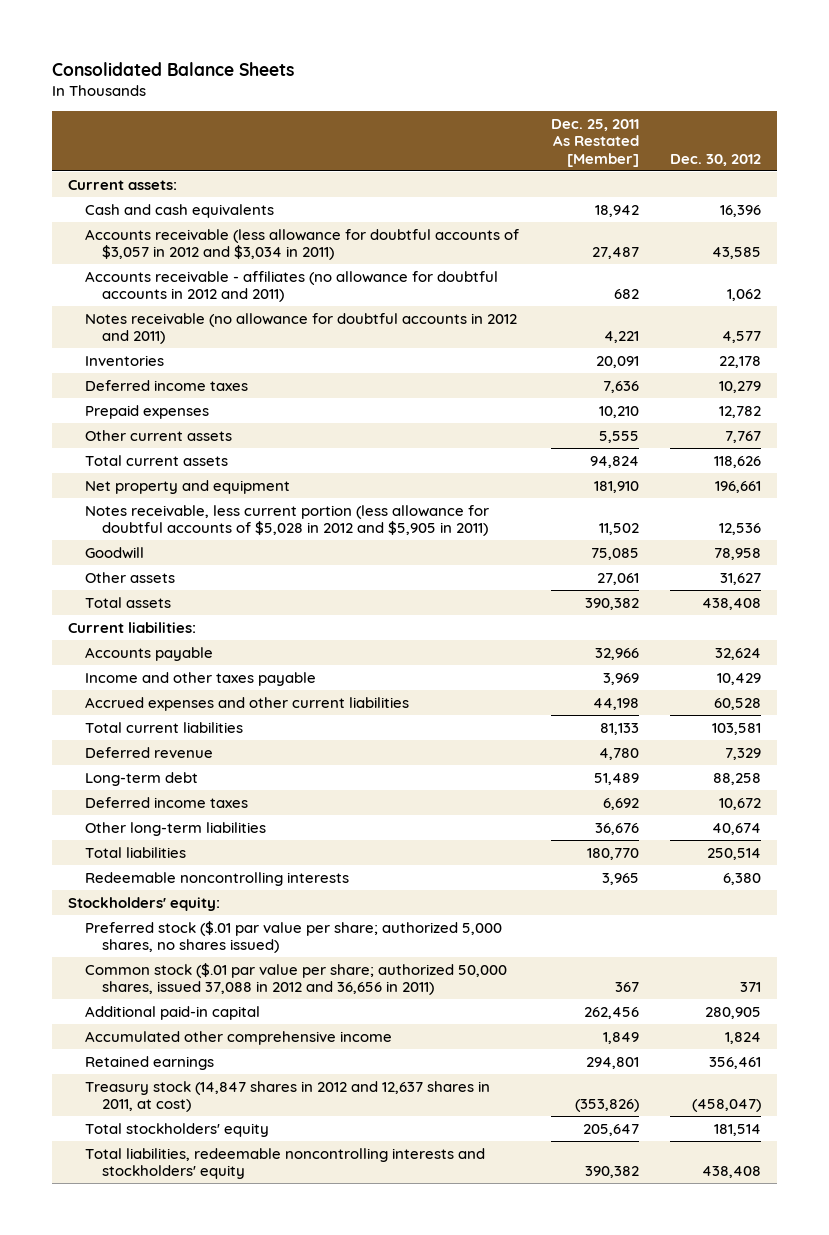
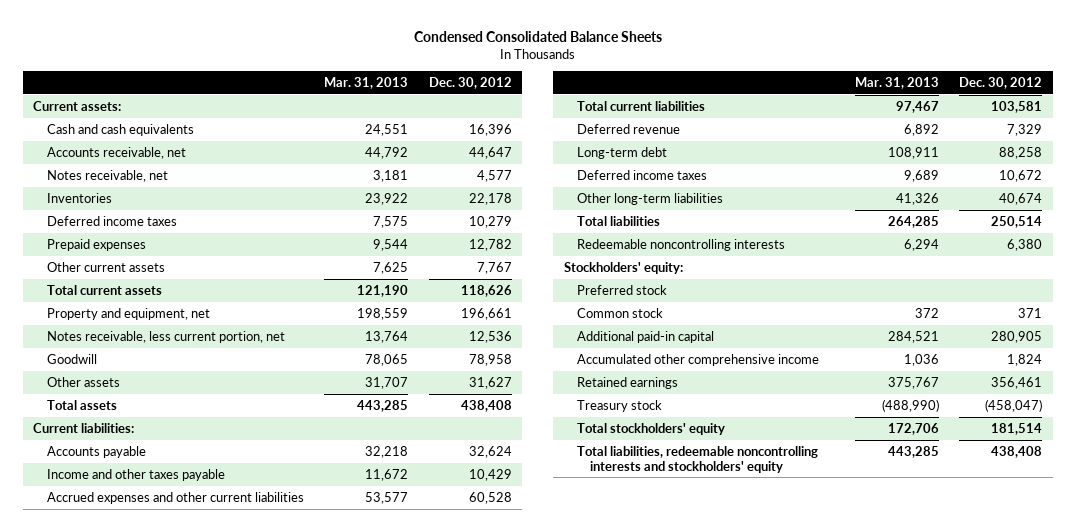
- Consolidated Balance Sheets
+ Condensed Consolidated Balance Sheets
- | Dec. 25, 2011 As Restated [Member] | Dec. 30, 2012
+ | Mar. 31, 2013 | Dec. 30, 2012
- Accounts receivable (less allowance for doubtful accounts of $3,057 in 2012 and $3,034 in 2011) | 27,487 | 43,585
- Accounts receivable - affiliates (no allowance for doubtful accounts in 2012 and 2011) | 682 | 1,062
- Notes receivable (no allowance for doubtful accounts in 2012 and 2011) | 4,221 | 4,577
+ Accounts receivable, net | 44,792 | 44,647
+ Notes receivable, net | 3,181 | 4,577
- Net property and equipment | 181,910 | 196,661
- Notes receivable, less current portion (less allowance for doubtful accounts of $5,028 in 2012 and $5,905 in 2011) | 11,502 | 12,536
+ Property and equipment, net | 198,559 | 196,661
+ Notes receivable, less current portion, net | 13,764 | 12,536
- Preferred stock ($.01 par value per share; authorized 5,000 shares, no shares issued)
- Common stock ($.01 par value per share; authorized 50,000 shares, issued 37,088 in 2012 and 36,656 in 2011) | 367 | 371
+ Preferred stock
+ Common stock | 372 | 371
- Treasury stock (14,847 shares in 2012 and 12,637 shares in 2011, at cost) | (353,826) | (458,047)
+ Treasury stock | (488,990) | (458,047)

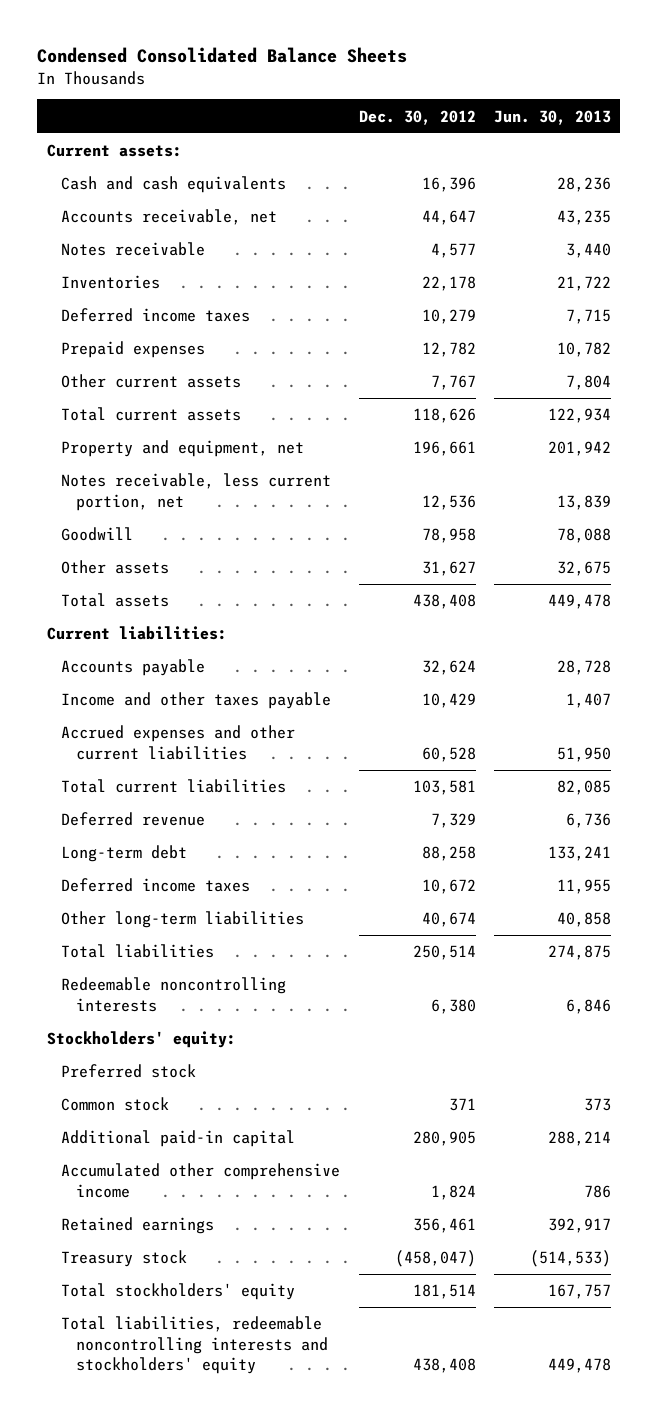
- | Mar. 31, 2013 | Dec. 30, 2012
+ | Dec. 30, 2012 | Jun. 30, 2013
- Notes receivable, net | 3,181 | 4,577
+ Notes receivable | 4,577 | 3,440

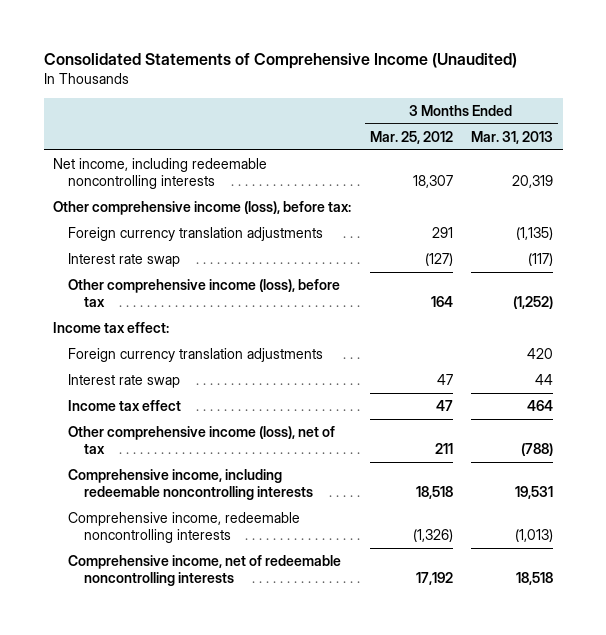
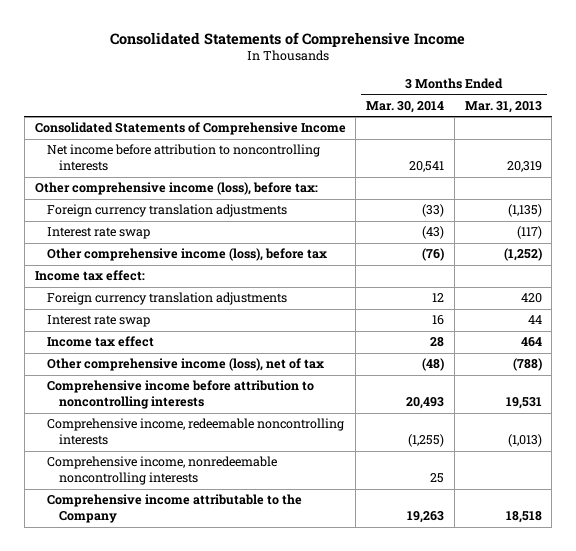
- Consolidated Statements of Comprehensive Income (Unaudited)
+ Consolidated Statements of Comprehensive Income
- | 3 Months Ended Mar. 25, 2012 | 3 Months Ended Mar. 31, 2013
+ | 3 Months Ended Mar. 30, 2014 | 3 Months Ended Mar. 31, 2013
- Net income, including redeemable noncontrolling interests | 18,307 | 20,319
+ Consolidated Statements of Comprehensive Income
+ Net income before attribution to noncontrolling interests | 20,541 | 20,319
- Comprehensive income, including redeemable noncontrolling interests | 18,518 | 19,531
+ Comprehensive income before attribution to noncontrolling interests | 20,493 | 19,531
- Comprehensive income, net of redeemable noncontrolling interests | 17,192 | 18,518
+ Comprehensive income, nonredeemable noncontrolling interests | 25 |
+ Comprehensive income attributable to the Company | 19,263 | 18,518

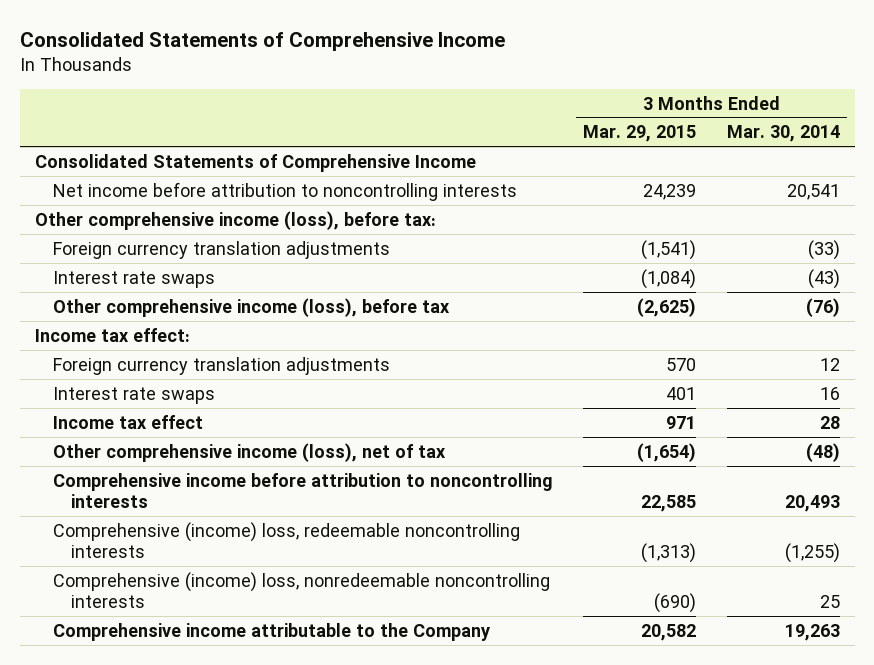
- | 3 Months Ended Mar. 30, 2014 | 3 Months Ended Mar. 31, 2013
+ | 3 Months Ended Mar. 29, 2015 | 3 Months Ended Mar. 30, 2014
- Interest rate swap | (43) | (117)
+ Interest rate swaps | (1,084) | (43)
- Interest rate swap | 16 | 44
+ Interest rate swaps | 401 | 16
- Comprehensive income, redeemable noncontrolling interests | (1,255) | (1,013)
- Comprehensive income, nonredeemable noncontrolling interests | 25 |
+ Comprehensive (income) loss, redeemable noncontrolling interests | (1,313) | (1,255)
+ Comprehensive (income) loss, nonredeemable noncontrolling interests | (690) | 25

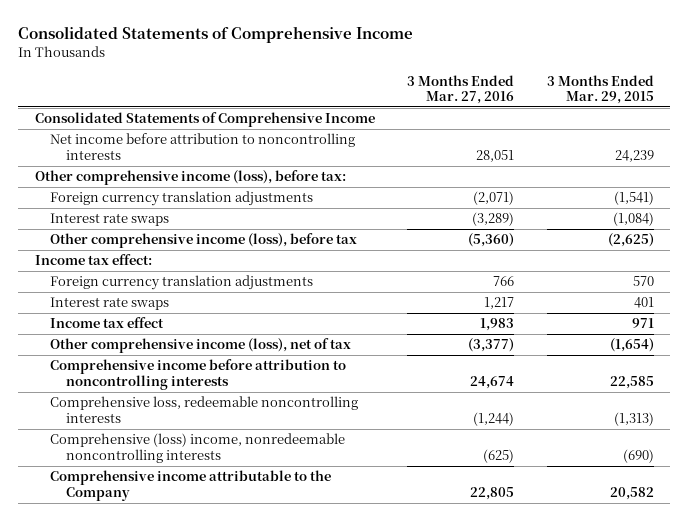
- | 3 Months Ended Mar. 29, 2015 | 3 Months Ended Mar. 30, 2014
+ | 3 Months Ended Mar. 27, 2016 | 3 Months Ended Mar. 29, 2015
- Comprehensive (income) loss, redeemable noncontrolling interests | (1,313) | (1,255)
- Comprehensive (income) loss, nonredeemable noncontrolling interests | (690) | 25
+ Comprehensive loss, redeemable noncontrolling interests | (1,244) | (1,313)
+ Comprehensive (loss) income, nonredeemable noncontrolling interests | (625) | (690)

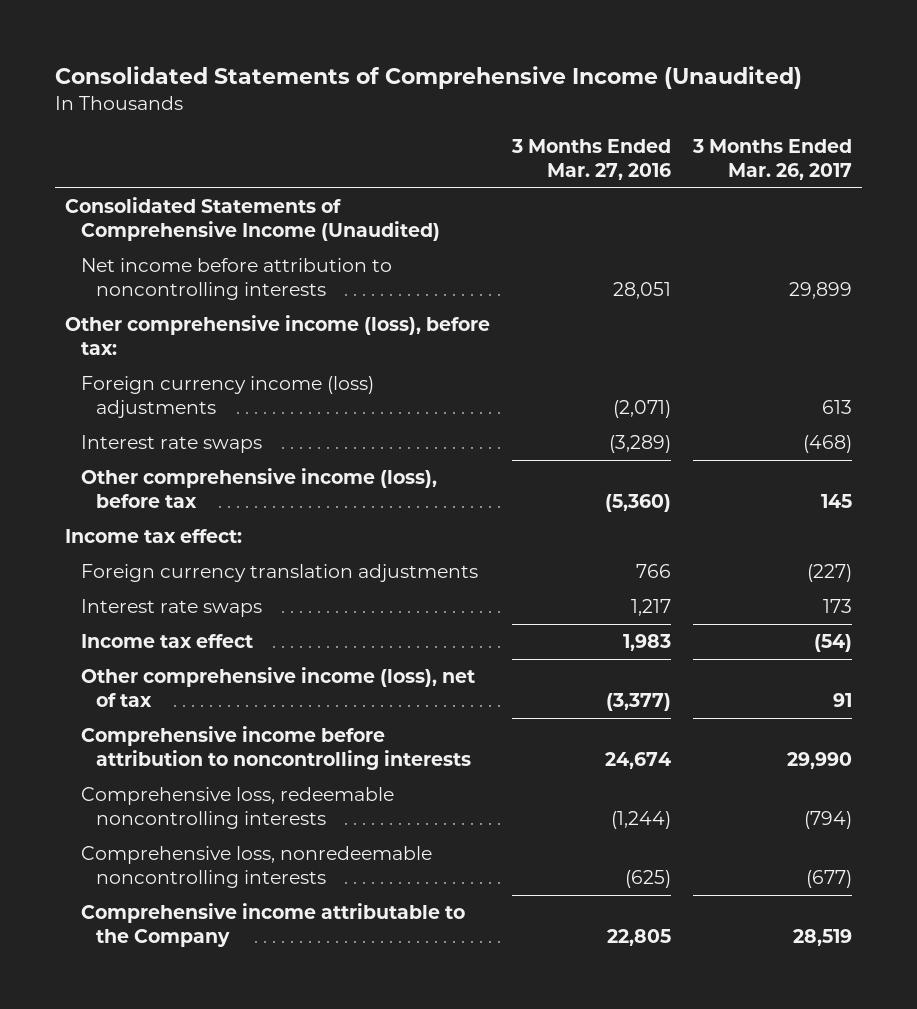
- Consolidated Statements of Comprehensive Income
+ Consolidated Statements of Comprehensive Income (Unaudited)
- | 3 Months Ended Mar. 27, 2016 | 3 Months Ended Mar. 29, 2015
+ | 3 Months Ended Mar. 27, 2016 | 3 Months Ended Mar. 26, 2017
- Consolidated Statements of Comprehensive Income
+ Consolidated Statements of Comprehensive Income (Unaudited)
- Foreign currency translation adjustments | (2,071) | (1,541)
+ Foreign currency income (loss) adjustments | (2,071) | 613
- Comprehensive (loss) income, nonredeemable noncontrolling interests | (625) | (690)
+ Comprehensive loss, nonredeemable noncontrolling interests | (625) | (677)

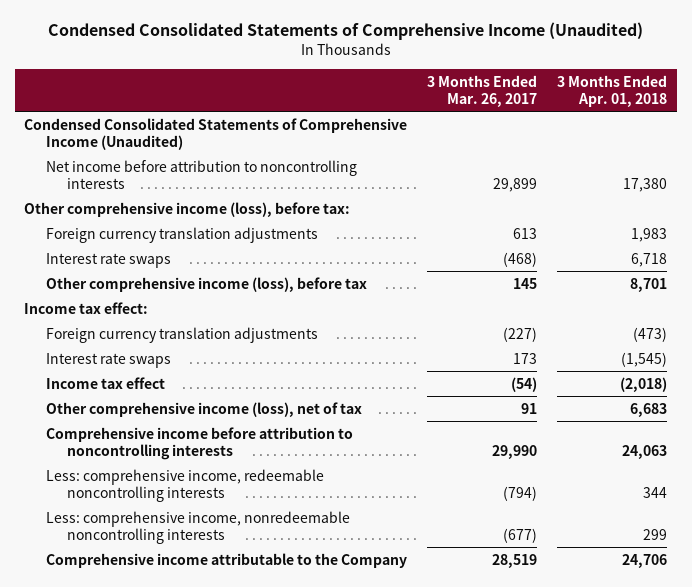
- Consolidated Statements of Comprehensive Income (Unaudited)
+ Condensed Consolidated Statements of Comprehensive Income (Unaudited)
- | 3 Months Ended Mar. 27, 2016 | 3 Months Ended Mar. 26, 2017
+ | 3 Months Ended Mar. 26, 2017 | 3 Months Ended Apr. 01, 2018
- Consolidated Statements of Comprehensive Income (Unaudited)
+ Condensed Consolidated Statements of Comprehensive Income (Unaudited)
- Foreign currency income (loss) adjustments | (2,071) | 613
+ Foreign currency translation adjustments | 613 | 1,983
- Comprehensive loss, redeemable noncontrolling interests | (1,244) | (794)
- Comprehensive loss, nonredeemable noncontrolling interests | (625) | (677)
+ Less: comprehensive income, redeemable noncontrolling interests | (794) | 344
+ Less: comprehensive income, nonredeemable noncontrolling interests | (677) | 299

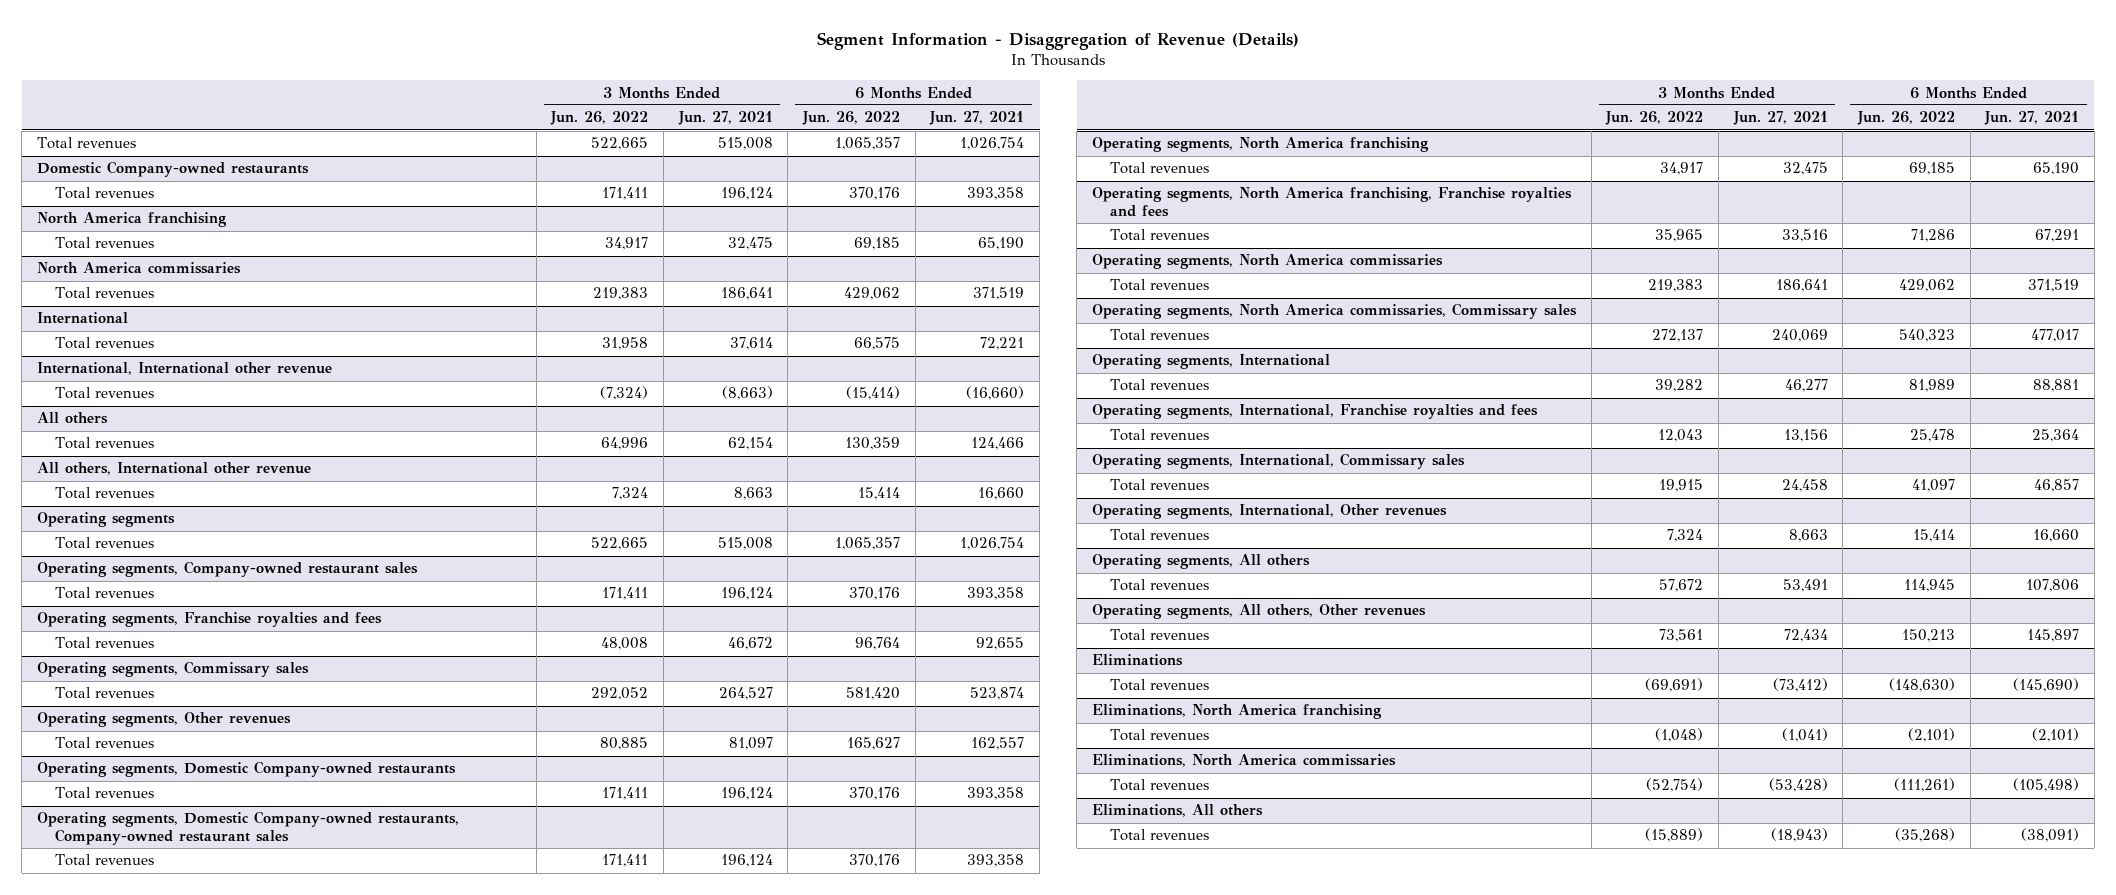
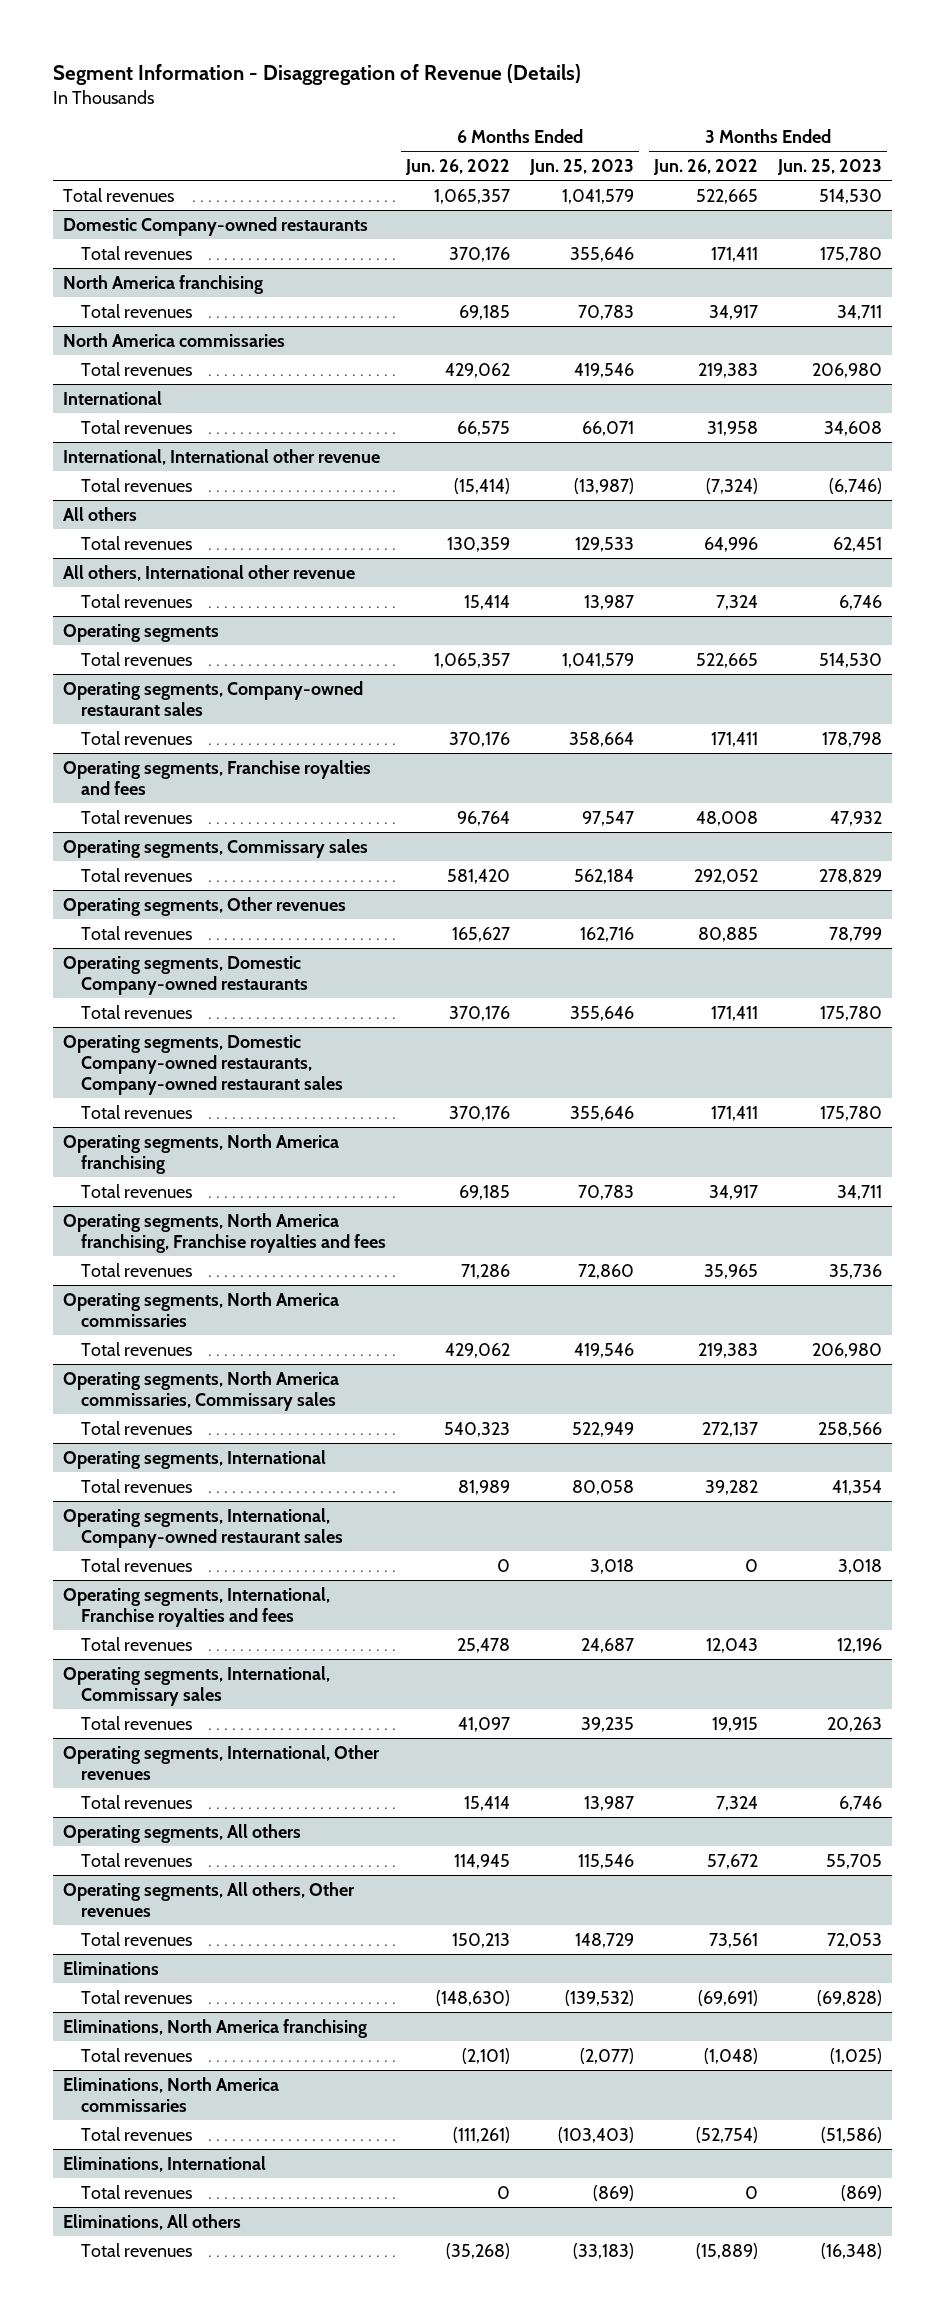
- | 3 Months Ended Jun. 26, 2022 | 3 Months Ended Jun. 27, 2021 | 6 Months Ended Jun. 26, 2022 | 6 Months Ended Jun. 27, 2021
+ | 6 Months Ended Jun. 26, 2022 | 6 Months Ended Jun. 25, 2023 | 3 Months Ended Jun. 26, 2022 | 3 Months Ended Jun. 25, 2023
+ Operating segments, International, Company-owned restaurant sales
+ Total revenues | 0 | 3,018 | 0 | 3,018
+ Eliminations, International
+ Total revenues | 0 | (869) | 0 | (869)

